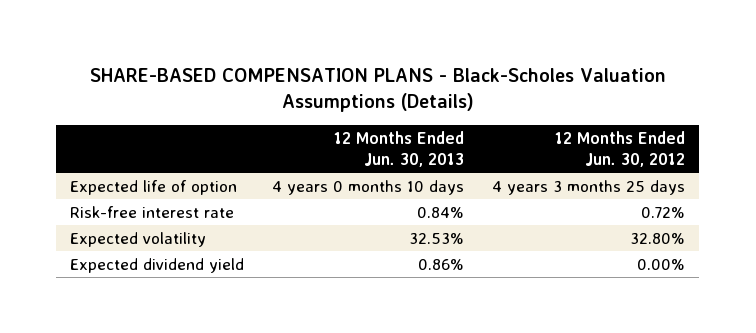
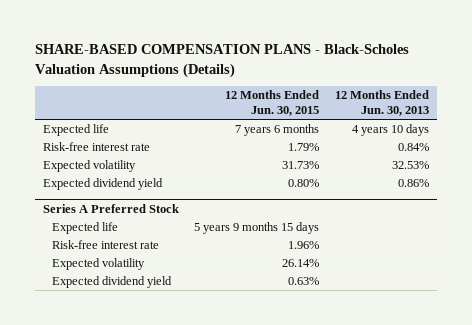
- | 12 Months Ended Jun. 30, 2013 | 12 Months Ended Jun. 30, 2012
+ | 12 Months Ended Jun. 30, 2015 | 12 Months Ended Jun. 30, 2013
- Expected life of option | 4 years 0 months 10 days | 4 years 3 months 25 days
+ Expected life | 7 years 6 months | 4 years 10 days
+ Series A Preferred Stock
+ Expected life | 5 years 9 months 15 days |
+ Risk-free interest rate | 1.96% |
+ Expected volatility | 26.14% |
+ Expected dividend yield | 0.63% |

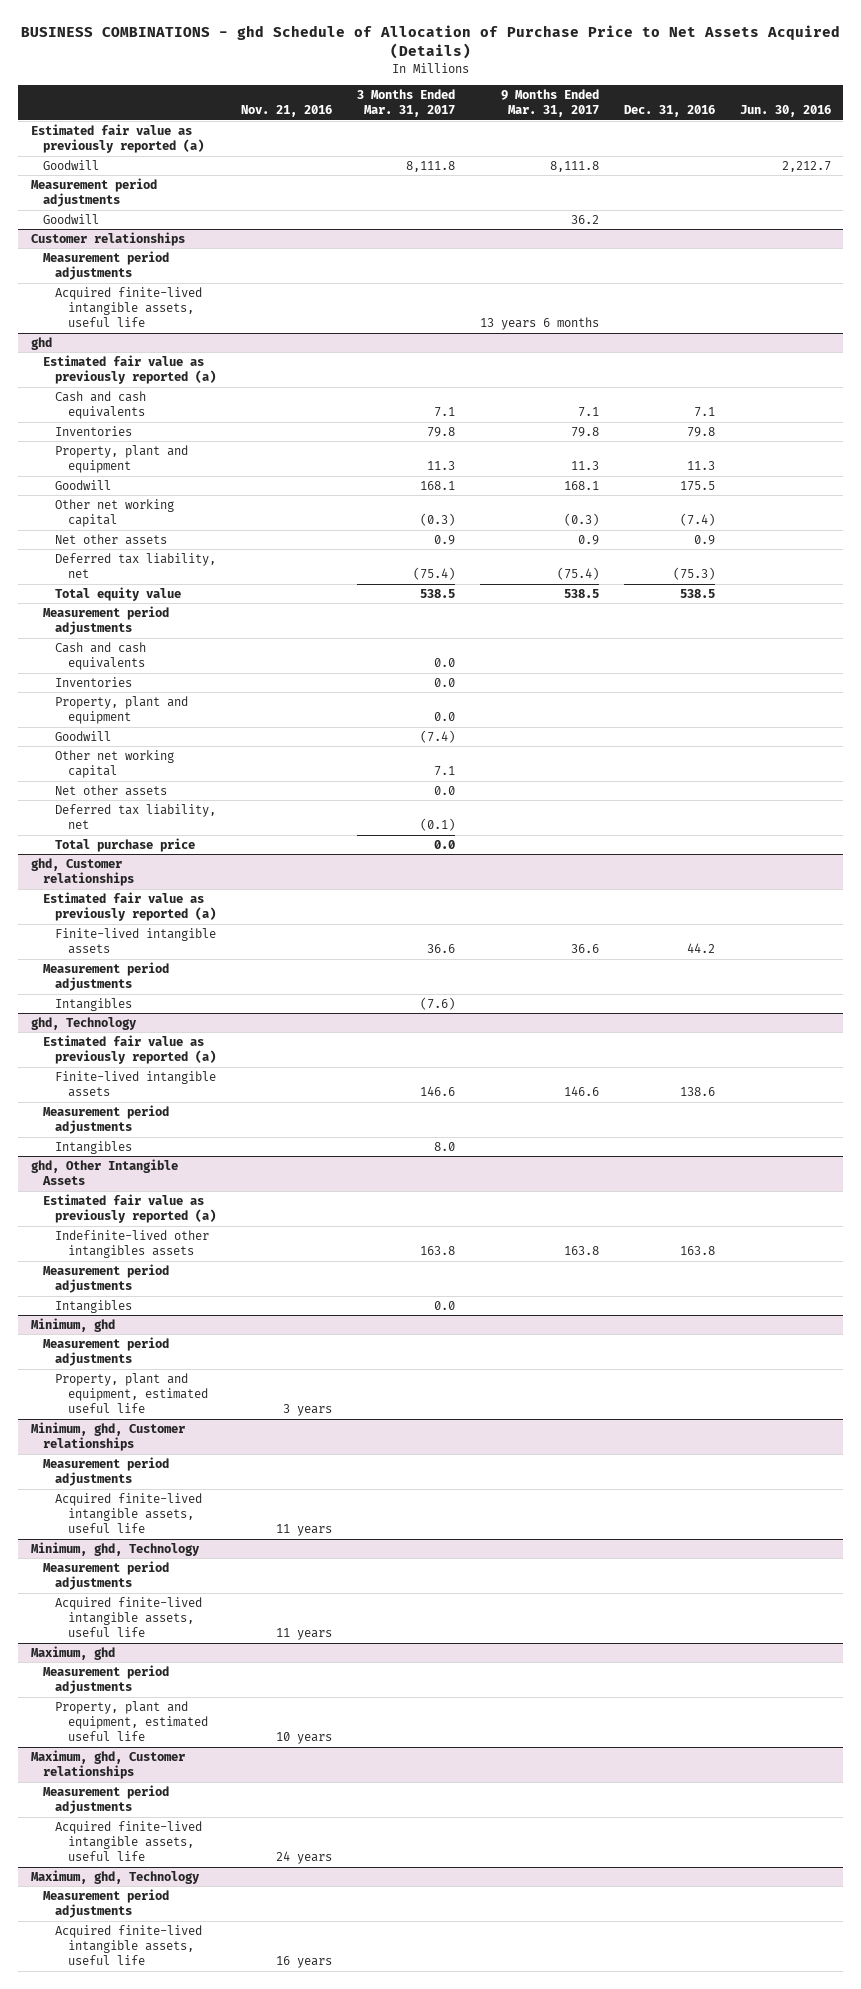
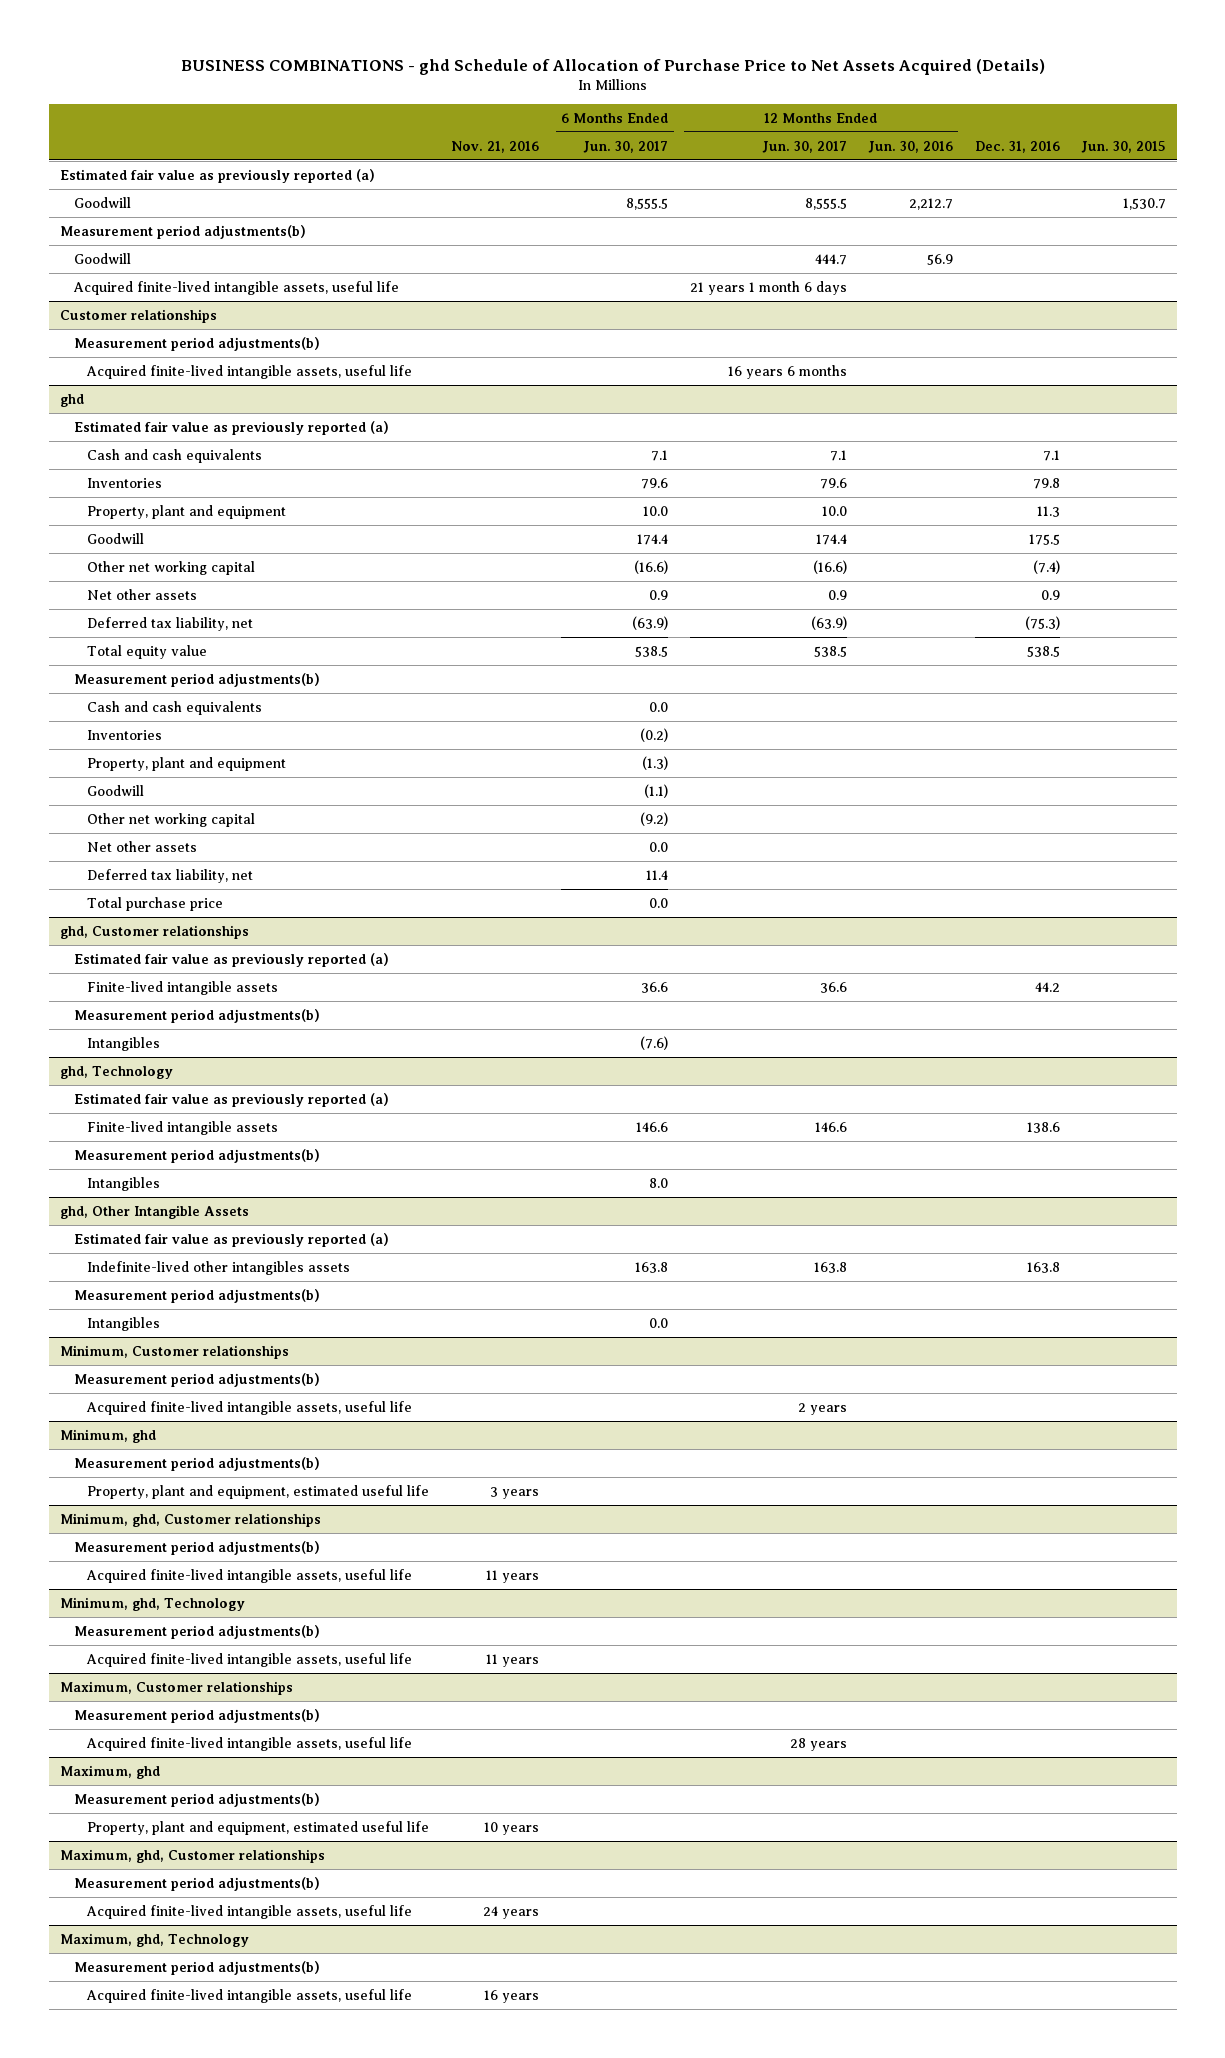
- | Nov. 21, 2016 | 3 Months Ended Mar. 31, 2017 | 9 Months Ended Mar. 31, 2017 | Dec. 31, 2016 | Jun. 30, 2016
+ | Nov. 21, 2016 | 6 Months Ended Jun. 30, 2017 | 12 Months Ended Jun. 30, 2017 | 12 Months Ended Jun. 30, 2016 | Dec. 31, 2016 | Jun. 30, 2015
- Measurement period adjustments
+ Measurement period adjustments(b)
+ Acquired finite-lived intangible assets, useful life | | | 21 years 1 month 6 days | | |
@ Customer relationships
- Measurement period adjustments
+ Measurement period adjustments(b)
@ ghd
- Measurement period adjustments
+ Measurement period adjustments(b)
@ ghd, Customer relationships
- Measurement period adjustments
+ Measurement period adjustments(b)
@ ghd, Technology
- Measurement period adjustments
+ Measurement period adjustments(b)
@ ghd, Other Intangible Assets
- Measurement period adjustments
+ Measurement period adjustments(b)
+ Minimum, Customer relationships
+ Measurement period adjustments(b)
+ Acquired finite-lived intangible assets, useful life | | | 2 years | | |
@ Minimum, ghd
- Measurement period adjustments
+ Measurement period adjustments(b)
@ Minimum, ghd, Customer relationships
- Measurement period adjustments
+ Measurement period adjustments(b)
@ Minimum, ghd, Technology
- Measurement period adjustments
+ Measurement period adjustments(b)
+ Maximum, Customer relationships
+ Measurement period adjustments(b)
+ Acquired finite-lived intangible assets, useful life | | | 28 years | | |
@ Maximum, ghd
- Measurement period adjustments
+ Measurement period adjustments(b)
@ Maximum, ghd, Customer relationships
- Measurement period adjustments
+ Measurement period adjustments(b)
@ Maximum, ghd, Technology
- Measurement period adjustments
+ Measurement period adjustments(b)

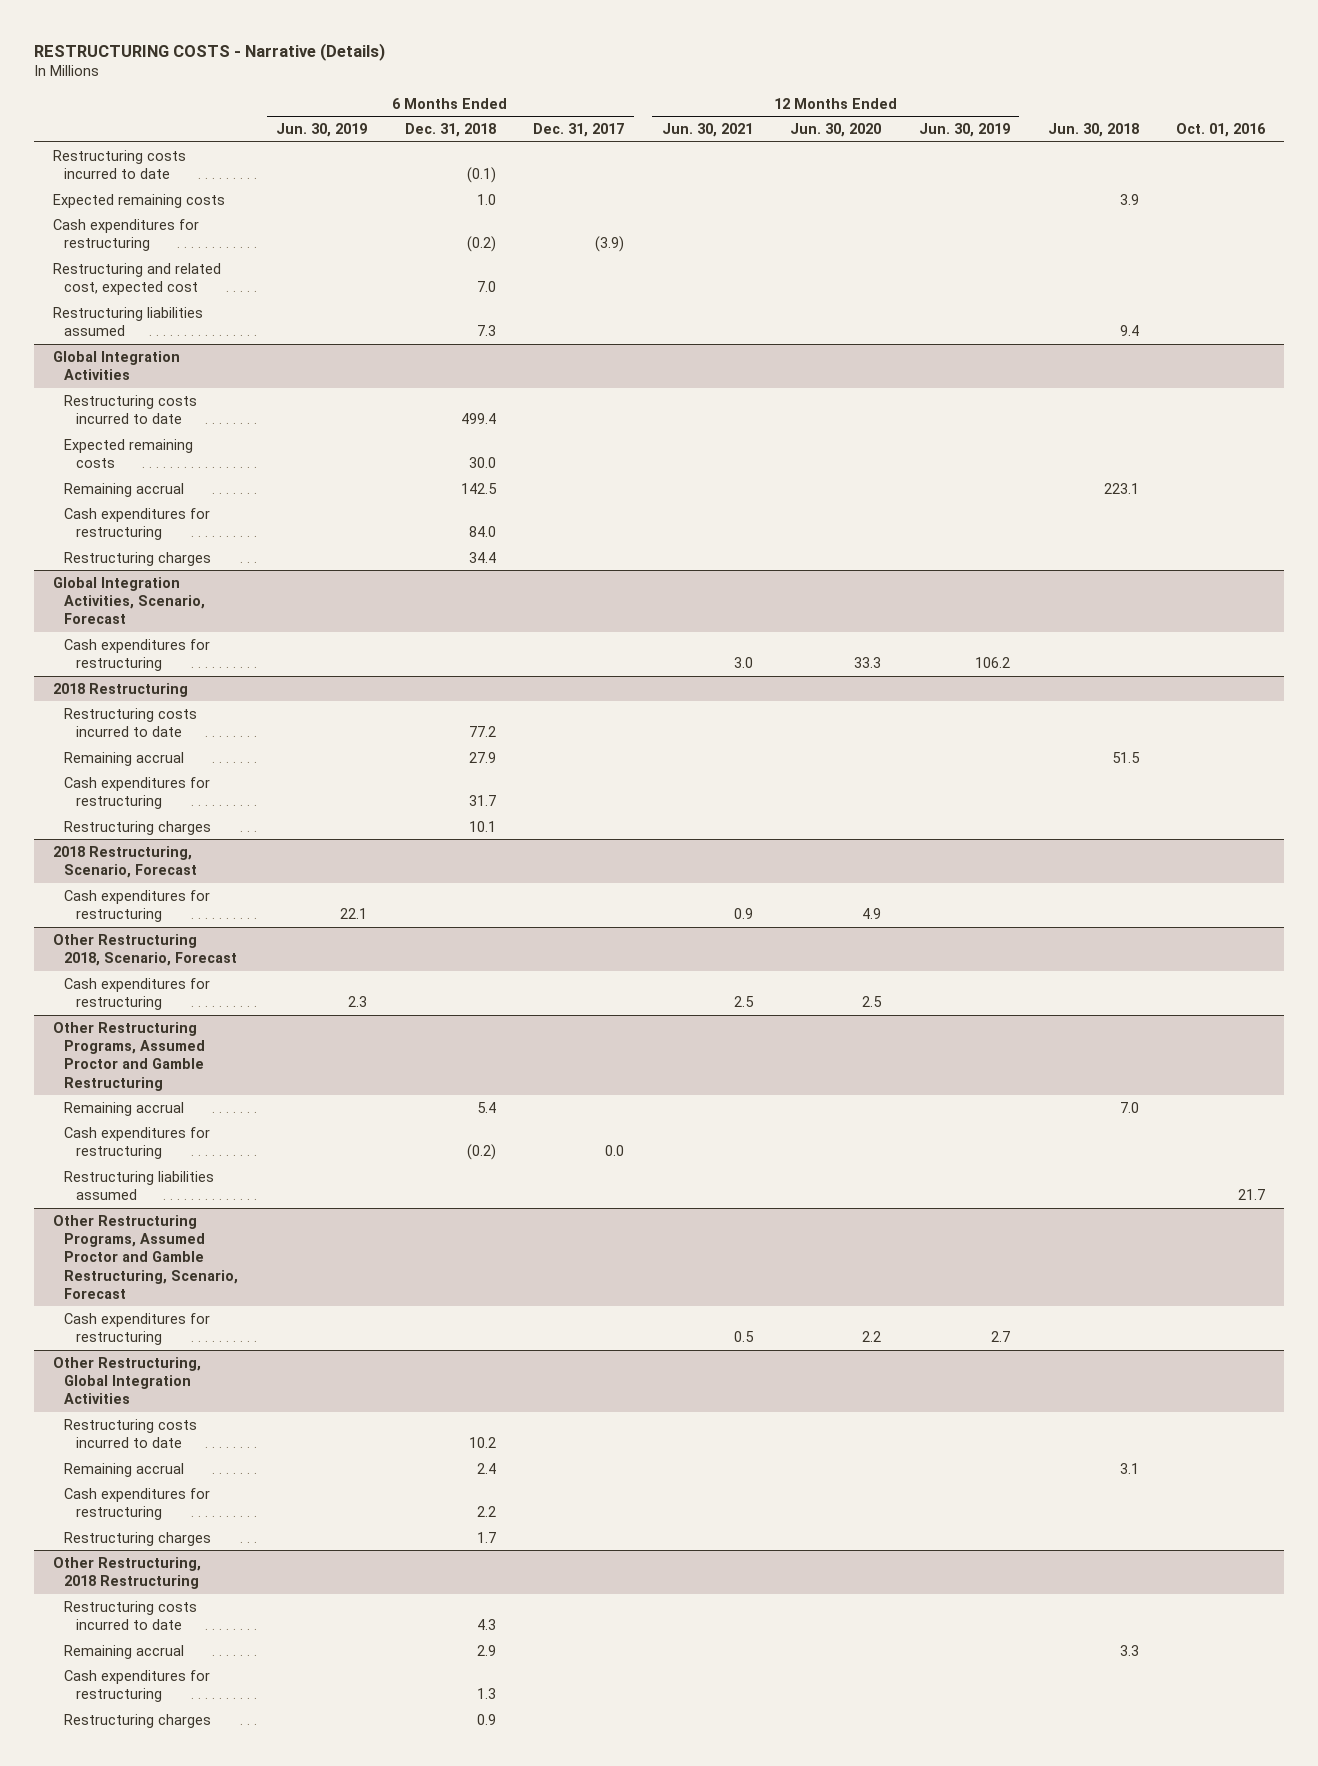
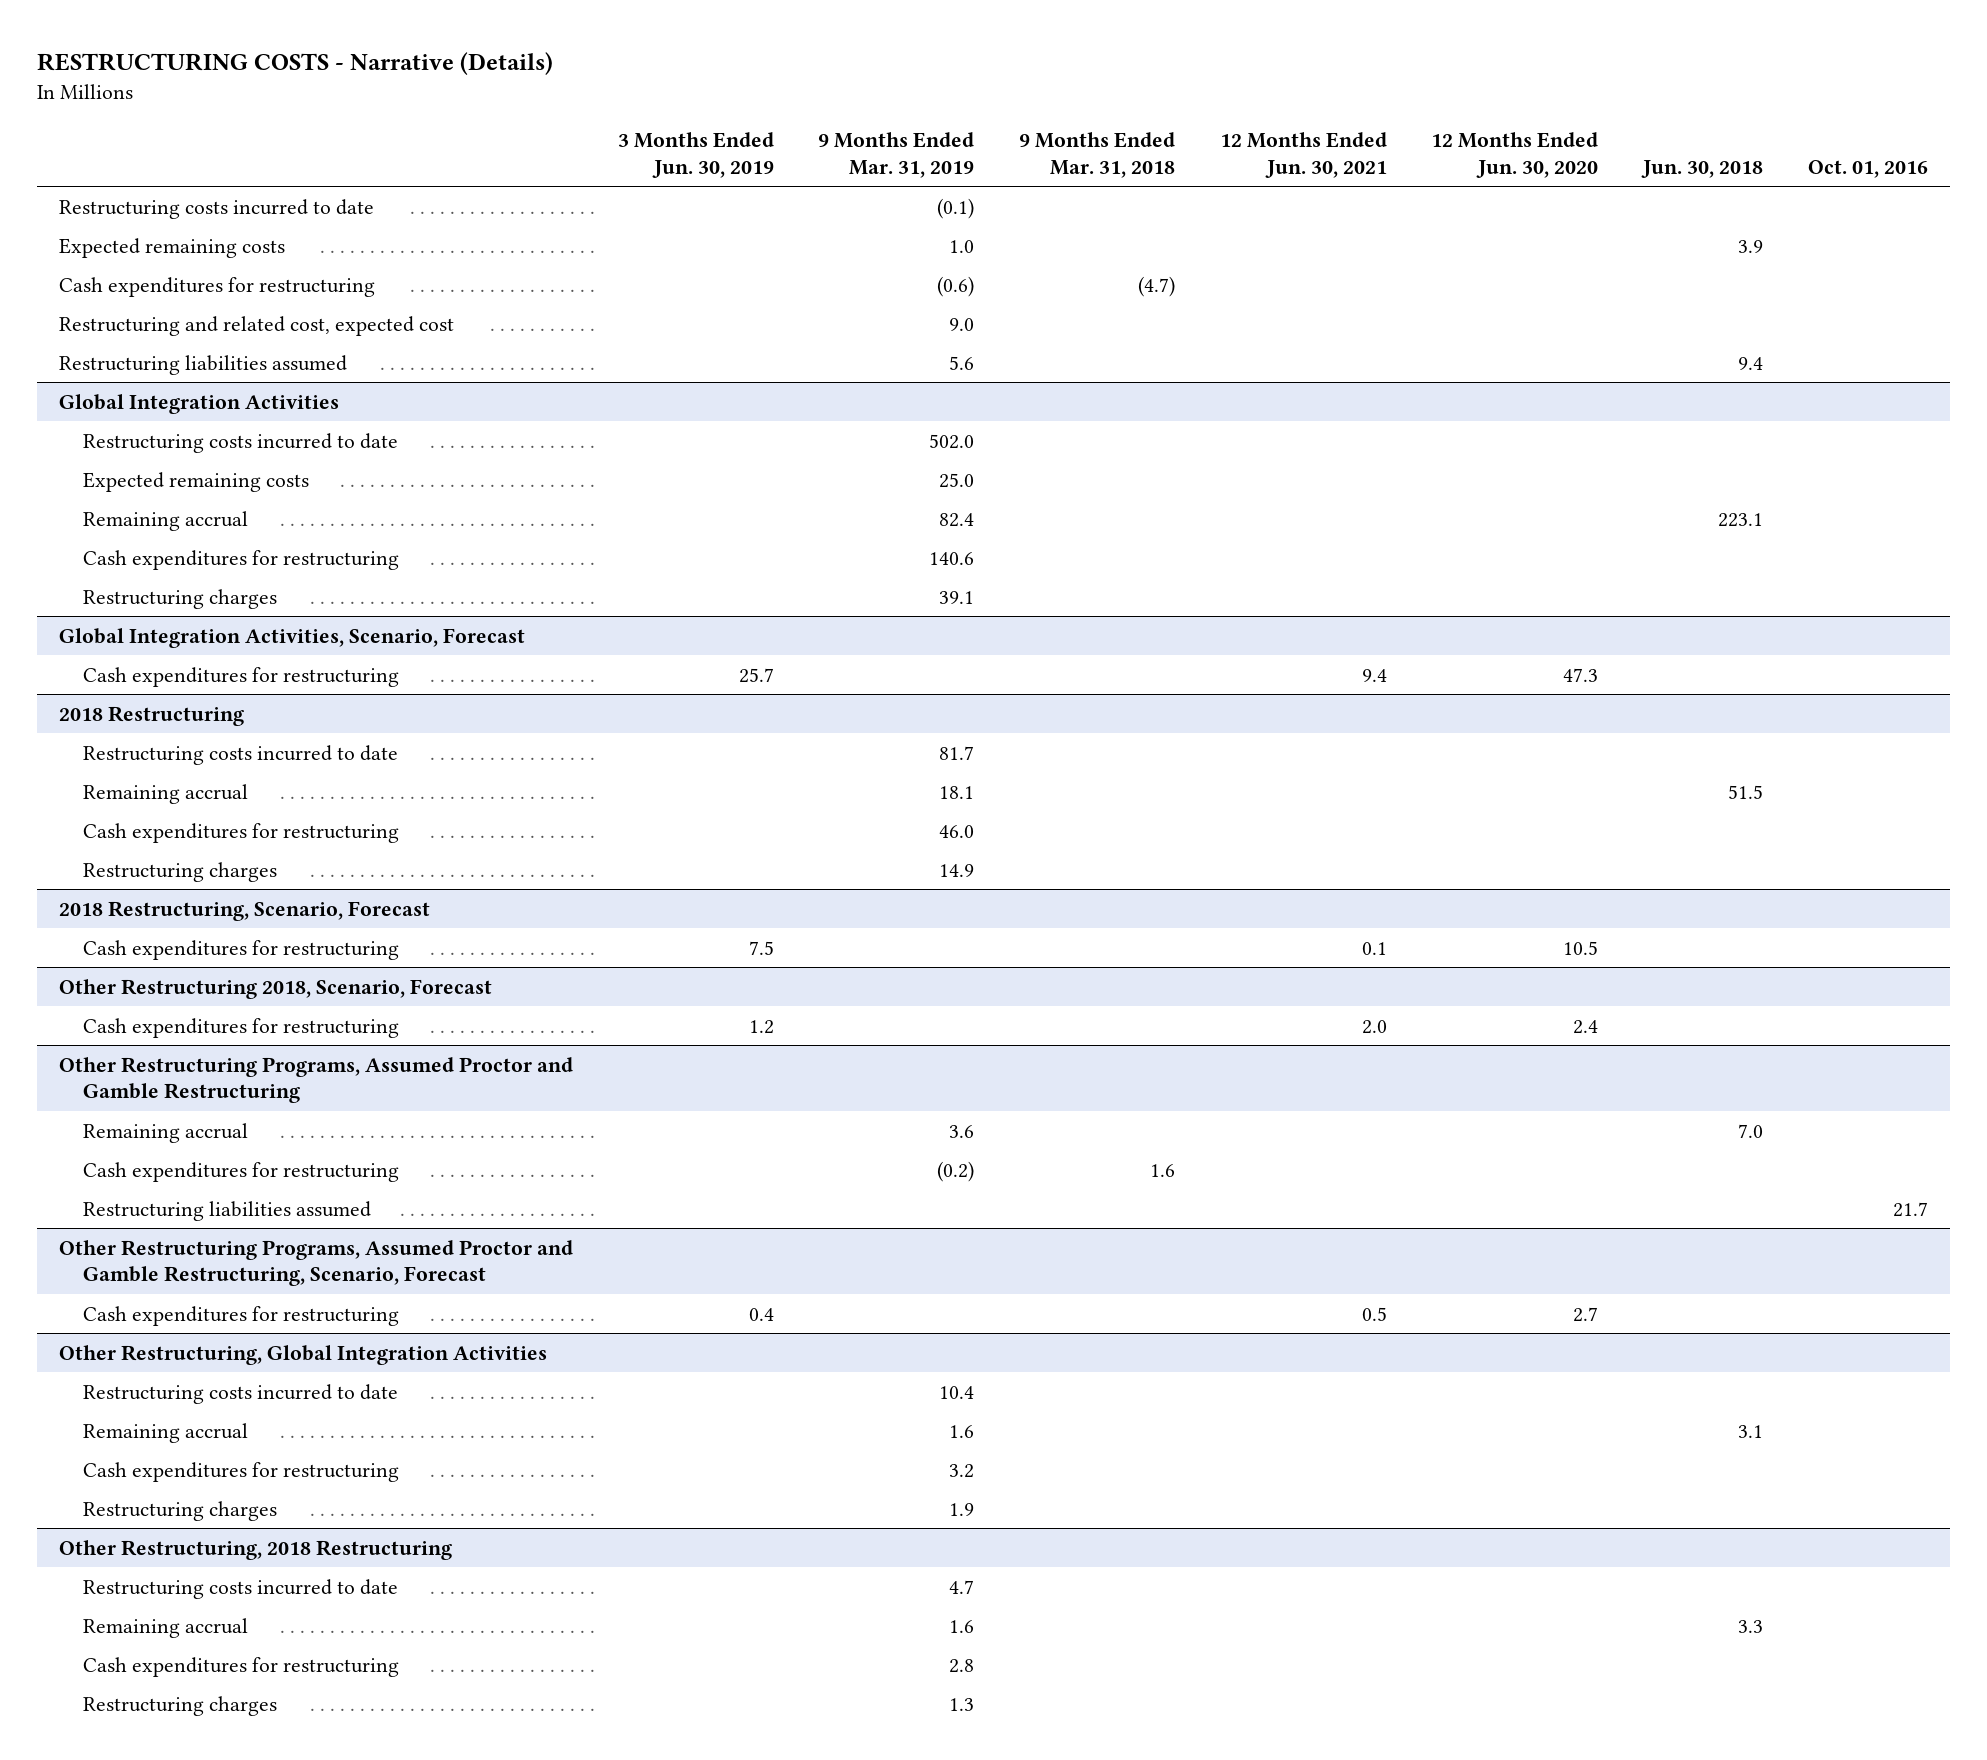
- | 6 Months Ended Jun. 30, 2019 | 6 Months Ended Dec. 31, 2018 | 6 Months Ended Dec. 31, 2017 | 12 Months Ended Jun. 30, 2021 | 12 Months Ended Jun. 30, 2020 | 12 Months Ended Jun. 30, 2019 | Jun. 30, 2018 | Oct. 01, 2016
+ | 3 Months Ended Jun. 30, 2019 | 9 Months Ended Mar. 31, 2019 | 9 Months Ended Mar. 31, 2018 | 12 Months Ended Jun. 30, 2021 | 12 Months Ended Jun. 30, 2020 | Jun. 30, 2018 | Oct. 01, 2016
@ Global Integration Activities, Scenario, Forecast
- Cash expenditures for restructuring | | | | 3.0 | 33.3 | 106.2 | |
+ Cash expenditures for restructuring | 25.7 | | | 9.4 | 47.3 | |
@ 2018 Restructuring, Scenario, Forecast
- Cash expenditures for restructuring | 22.1 | | | 0.9 | 4.9 | | |
+ Cash expenditures for restructuring | 7.5 | | | 0.1 | 10.5 | |
@ Other Restructuring 2018, Scenario, Forecast
- Cash expenditures for restructuring | 2.3 | | | 2.5 | 2.5 | | |
+ Cash expenditures for restructuring | 1.2 | | | 2.0 | 2.4 | |
@ Other Restructuring Programs, Assumed Proctor and Gamble Restructuring, Scenario, Forecast
- Cash expenditures for restructuring | | | | 0.5 | 2.2 | 2.7 | |
+ Cash expenditures for restructuring | 0.4 | | | 0.5 | 2.7 | |

